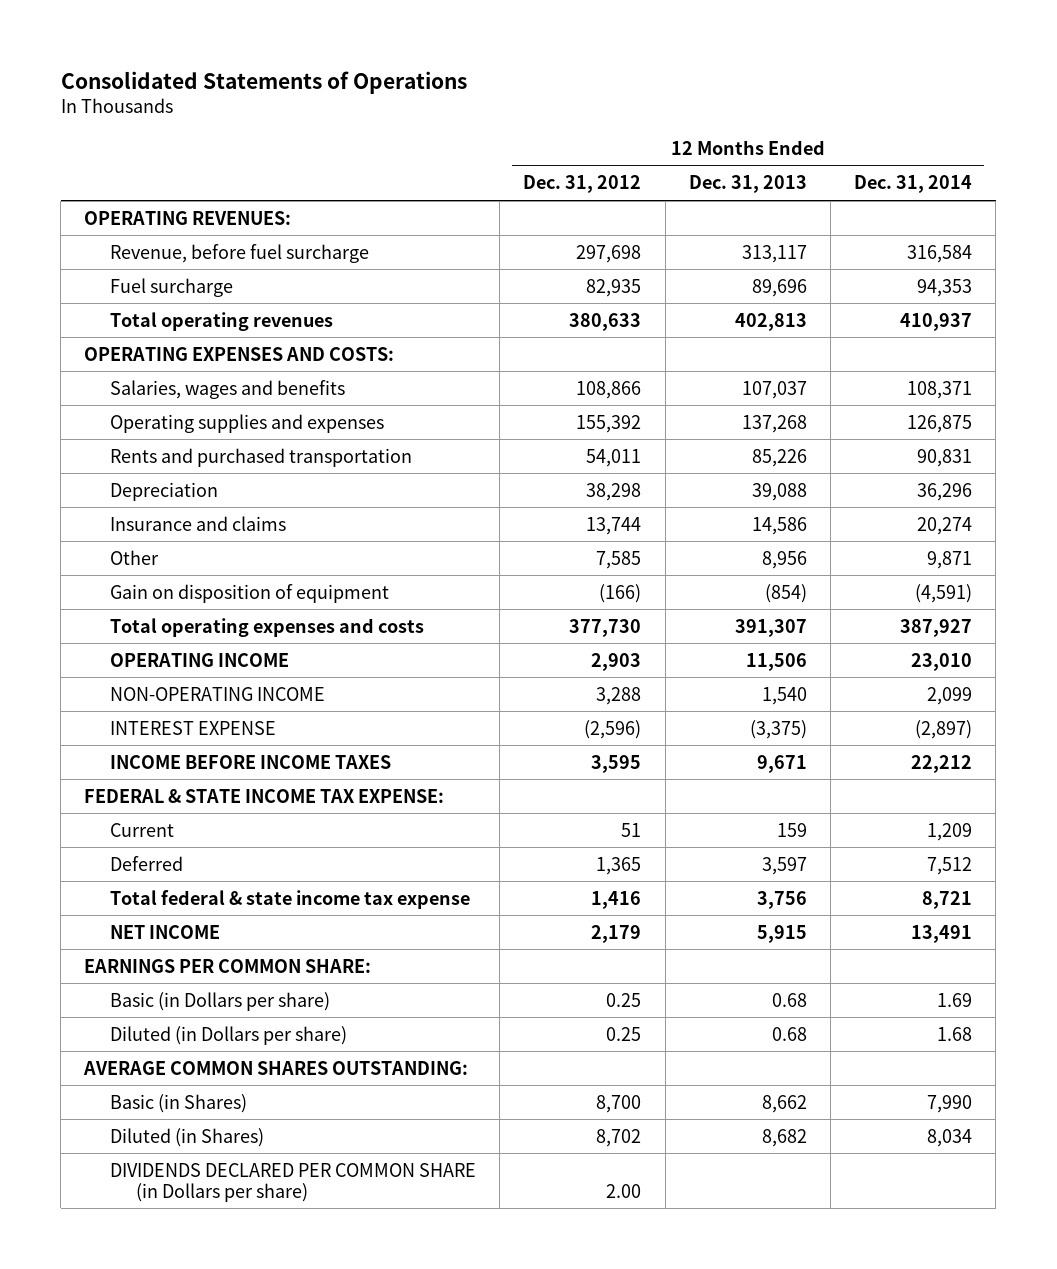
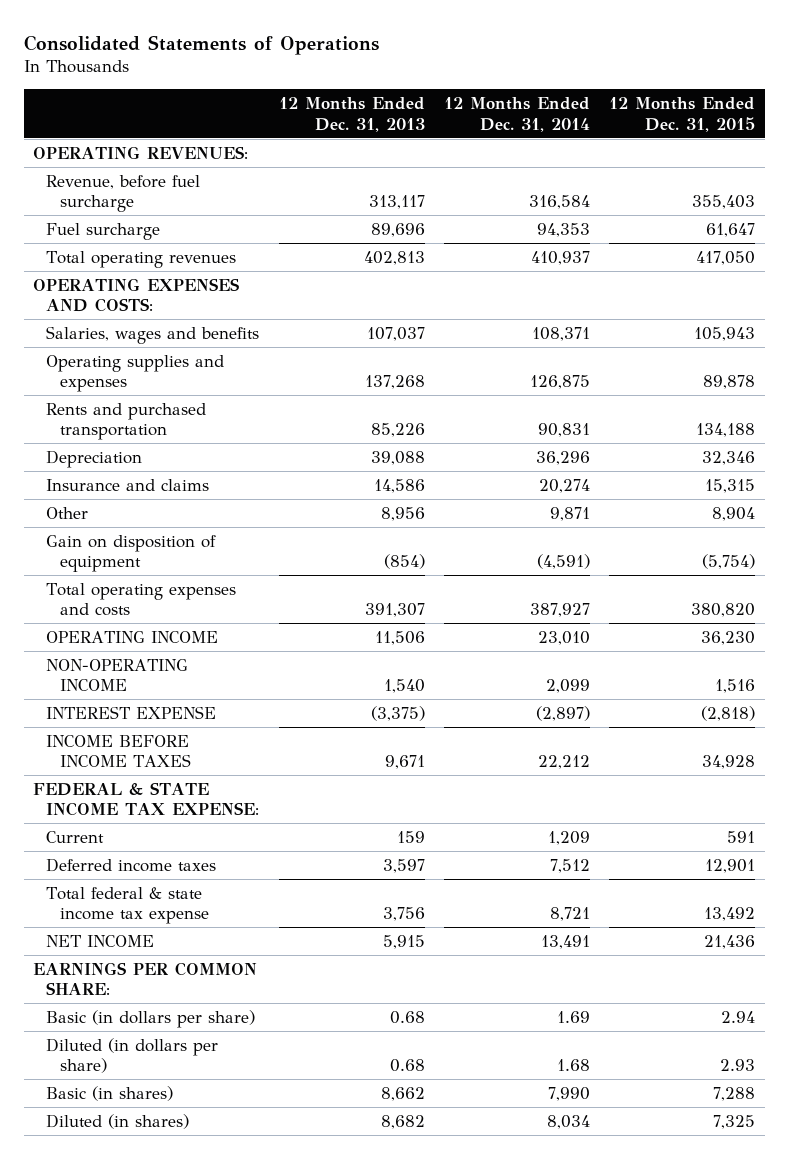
- | 12 Months Ended Dec. 31, 2012 | 12 Months Ended Dec. 31, 2013 | 12 Months Ended Dec. 31, 2014
+ | 12 Months Ended Dec. 31, 2013 | 12 Months Ended Dec. 31, 2014 | 12 Months Ended Dec. 31, 2015
- Deferred | 1,365 | 3,597 | 7,512
+ Deferred income taxes | 3,597 | 7,512 | 12,901
- Basic (in Dollars per share) | 0.25 | 0.68 | 1.69
- Diluted (in Dollars per share) | 0.25 | 0.68 | 1.68
- AVERAGE COMMON SHARES OUTSTANDING:
- Basic (in Shares) | 8,700 | 8,662 | 7,990
- Diluted (in Shares) | 8,702 | 8,682 | 8,034
- DIVIDENDS DECLARED PER COMMON SHARE (in Dollars per share) | 2.00 | |
+ Basic (in dollars per share) | 0.68 | 1.69 | 2.94
+ Diluted (in dollars per share) | 0.68 | 1.68 | 2.93
+ Basic (in shares) | 8,662 | 7,990 | 7,288
+ Diluted (in shares) | 8,682 | 8,034 | 7,325

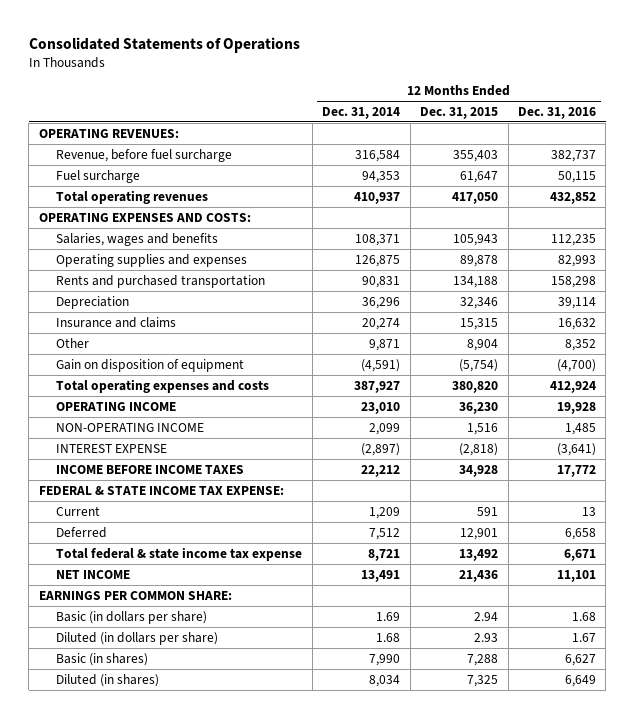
- | 12 Months Ended Dec. 31, 2013 | 12 Months Ended Dec. 31, 2014 | 12 Months Ended Dec. 31, 2015
+ | 12 Months Ended Dec. 31, 2014 | 12 Months Ended Dec. 31, 2015 | 12 Months Ended Dec. 31, 2016
- Deferred income taxes | 3,597 | 7,512 | 12,901
+ Deferred | 7,512 | 12,901 | 6,658

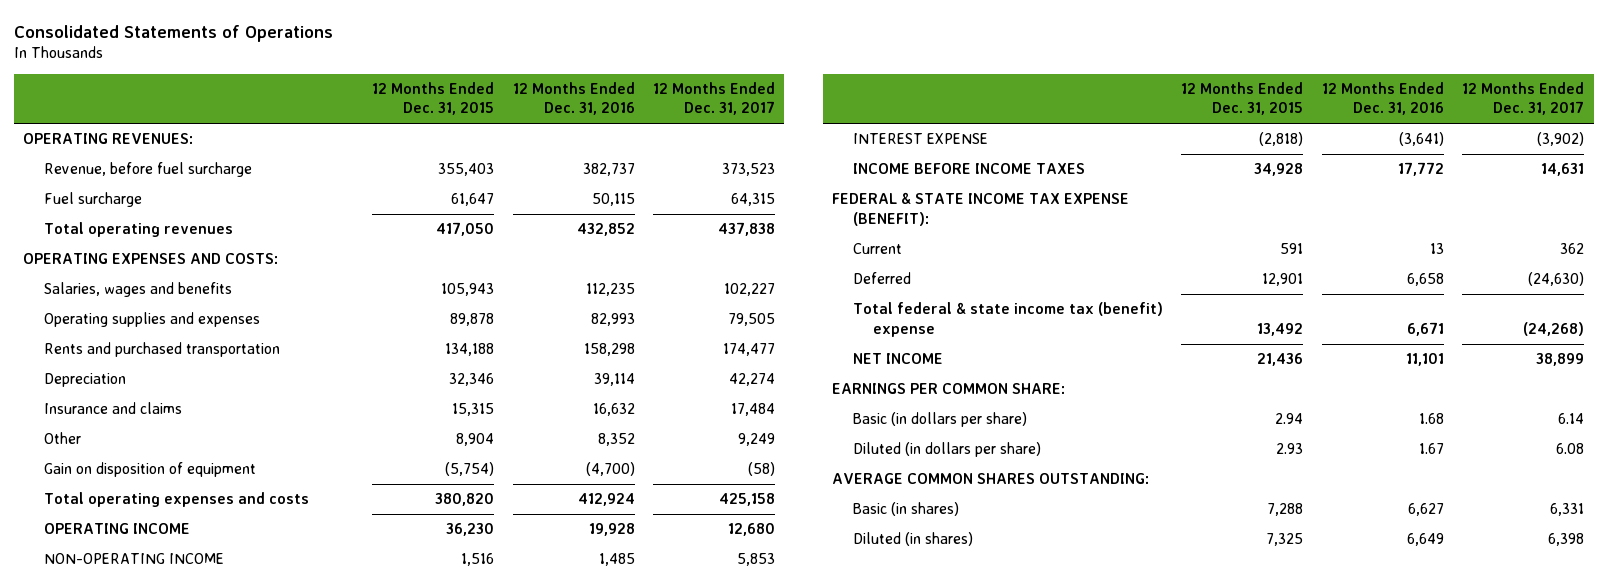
- | 12 Months Ended Dec. 31, 2014 | 12 Months Ended Dec. 31, 2015 | 12 Months Ended Dec. 31, 2016
+ | 12 Months Ended Dec. 31, 2015 | 12 Months Ended Dec. 31, 2016 | 12 Months Ended Dec. 31, 2017
- FEDERAL & STATE INCOME TAX EXPENSE:
+ FEDERAL & STATE INCOME TAX EXPENSE (BENEFIT):
- Total federal & state income tax expense | 8,721 | 13,492 | 6,671
+ Total federal & state income tax (benefit) expense | 13,492 | 6,671 | (24,268)
+ AVERAGE COMMON SHARES OUTSTANDING:

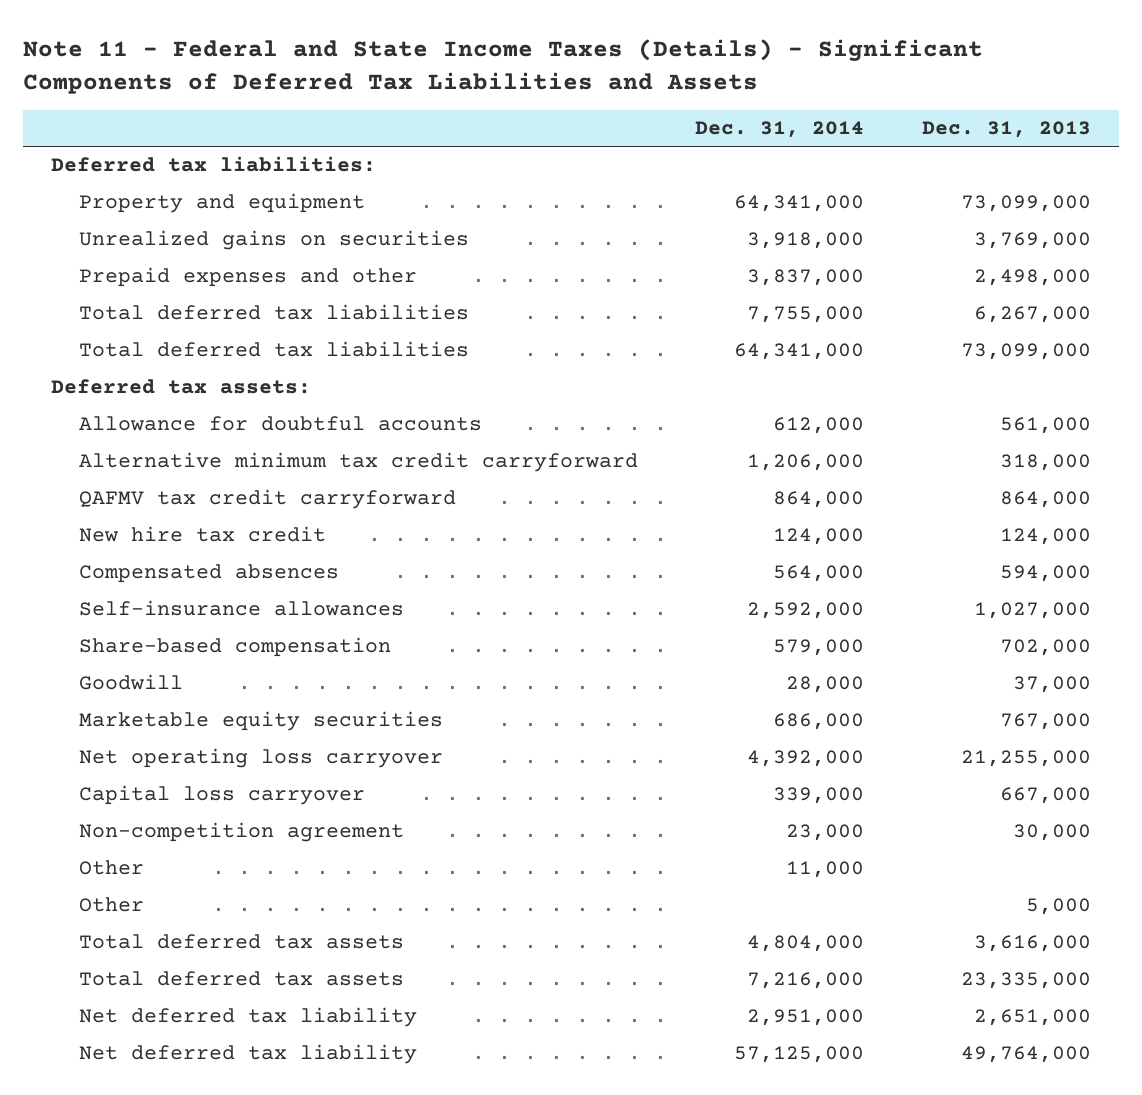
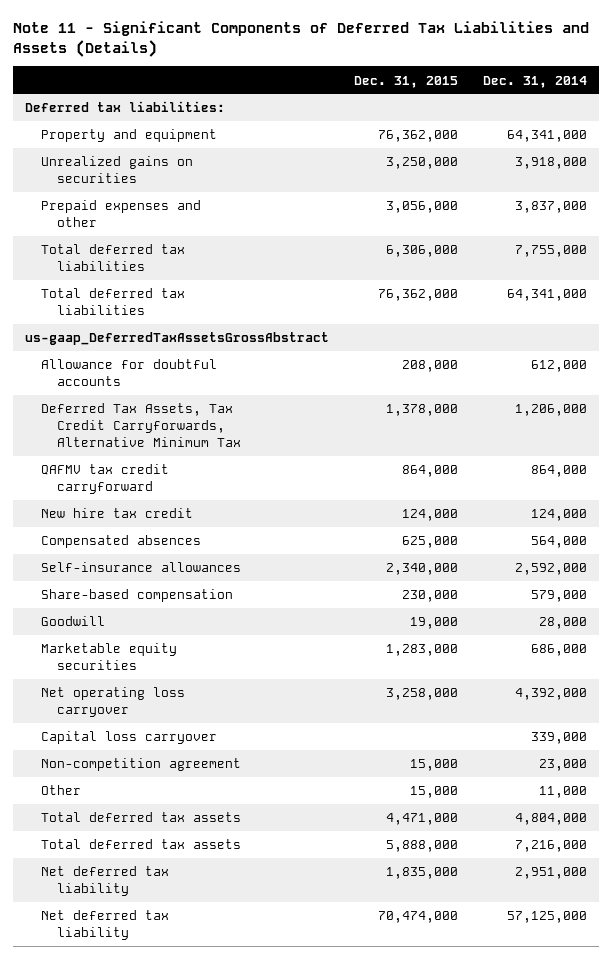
- Note 11 - Federal and State Income Taxes (Details) - Significant Components of Deferred Tax Liabilities and Assets
+ Note 11 - Significant Components of Deferred Tax Liabilities and Assets (Details)
- | Dec. 31, 2014 | Dec. 31, 2013
+ | Dec. 31, 2015 | Dec. 31, 2014
- Deferred tax assets:
+ us-gaap_DeferredTaxAssetsGrossAbstract
- Alternative minimum tax credit carryforward | 1,206,000 | 318,000
+ Deferred Tax Assets, Tax Credit Carryforwards, Alternative Minimum Tax | 1,378,000 | 1,206,000
- Other | | 5,000

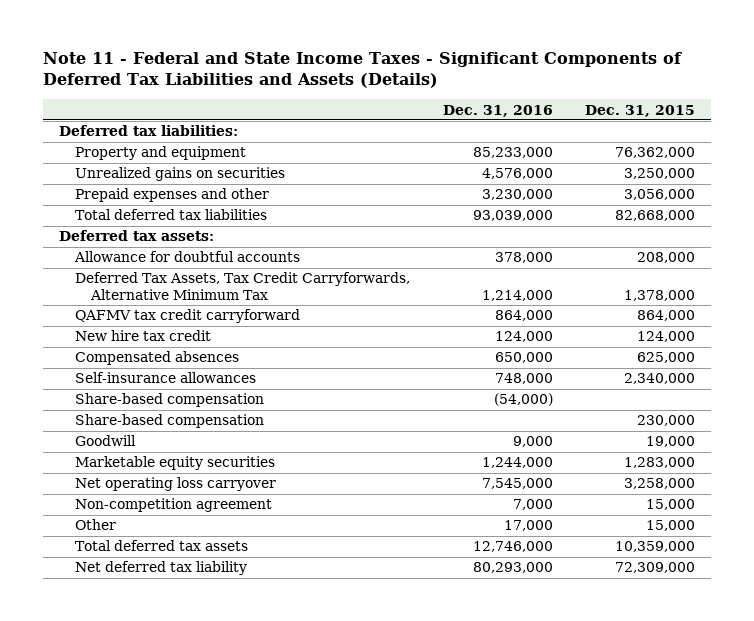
- Note 11 - Significant Components of Deferred Tax Liabilities and Assets (Details)
+ Note 11 - Federal and State Income Taxes - Significant Components of Deferred Tax Liabilities and Assets (Details)
- | Dec. 31, 2015 | Dec. 31, 2014
+ | Dec. 31, 2016 | Dec. 31, 2015
- Total deferred tax liabilities | 6,306,000 | 7,755,000
- Total deferred tax liabilities | 76,362,000 | 64,341,000
- us-gaap_DeferredTaxAssetsGrossAbstract
+ Total deferred tax liabilities | 93,039,000 | 82,668,000
+ Deferred tax assets:
+ Share-based compensation | (54,000) |
- Capital loss carryover | | 339,000
- Total deferred tax assets | 4,471,000 | 4,804,000
- Total deferred tax assets | 5,888,000 | 7,216,000
- Net deferred tax liability | 1,835,000 | 2,951,000
- Net deferred tax liability | 70,474,000 | 57,125,000
+ Total deferred tax assets | 12,746,000 | 10,359,000
+ Net deferred tax liability | 80,293,000 | 72,309,000

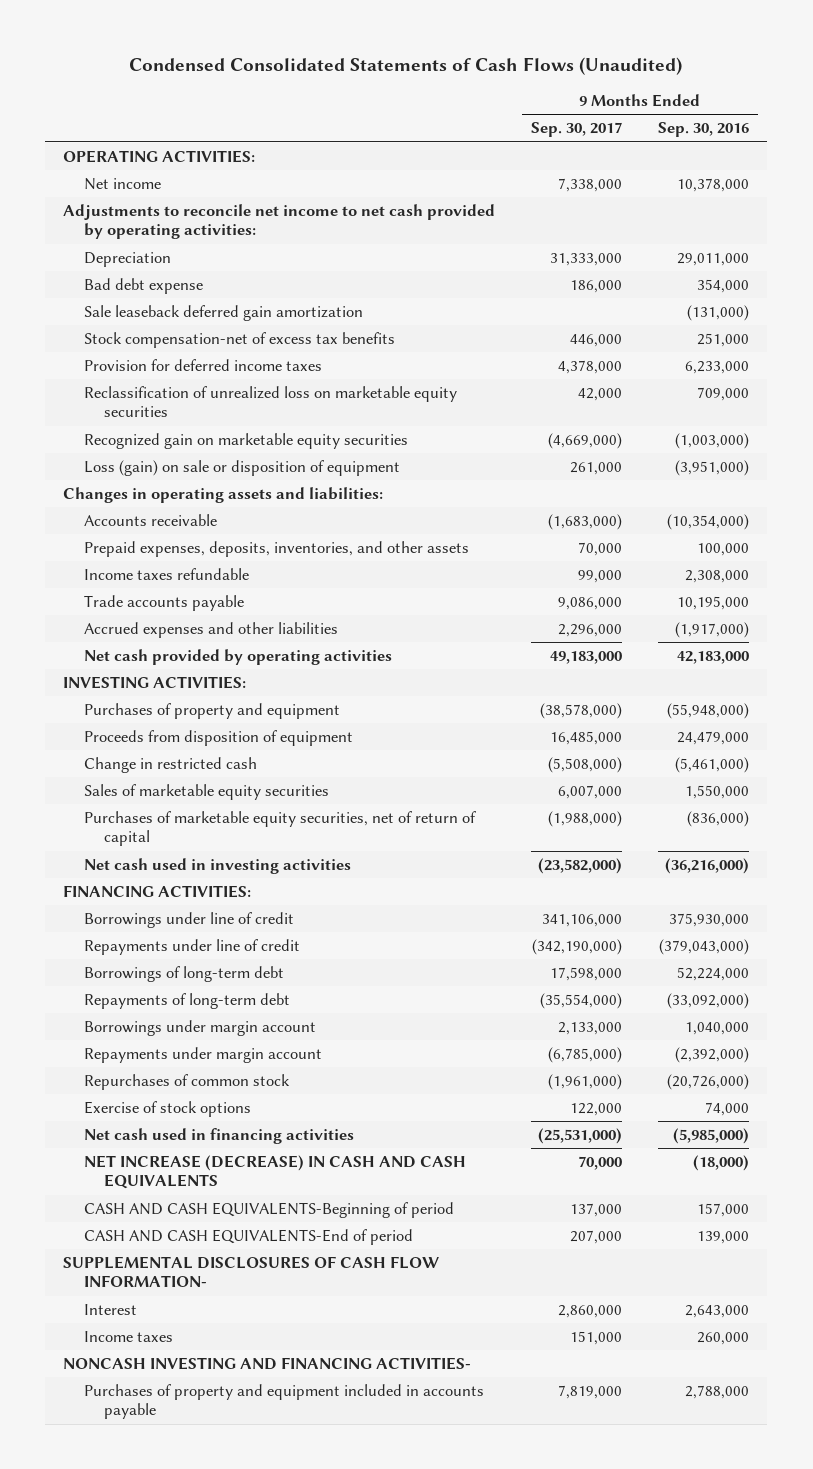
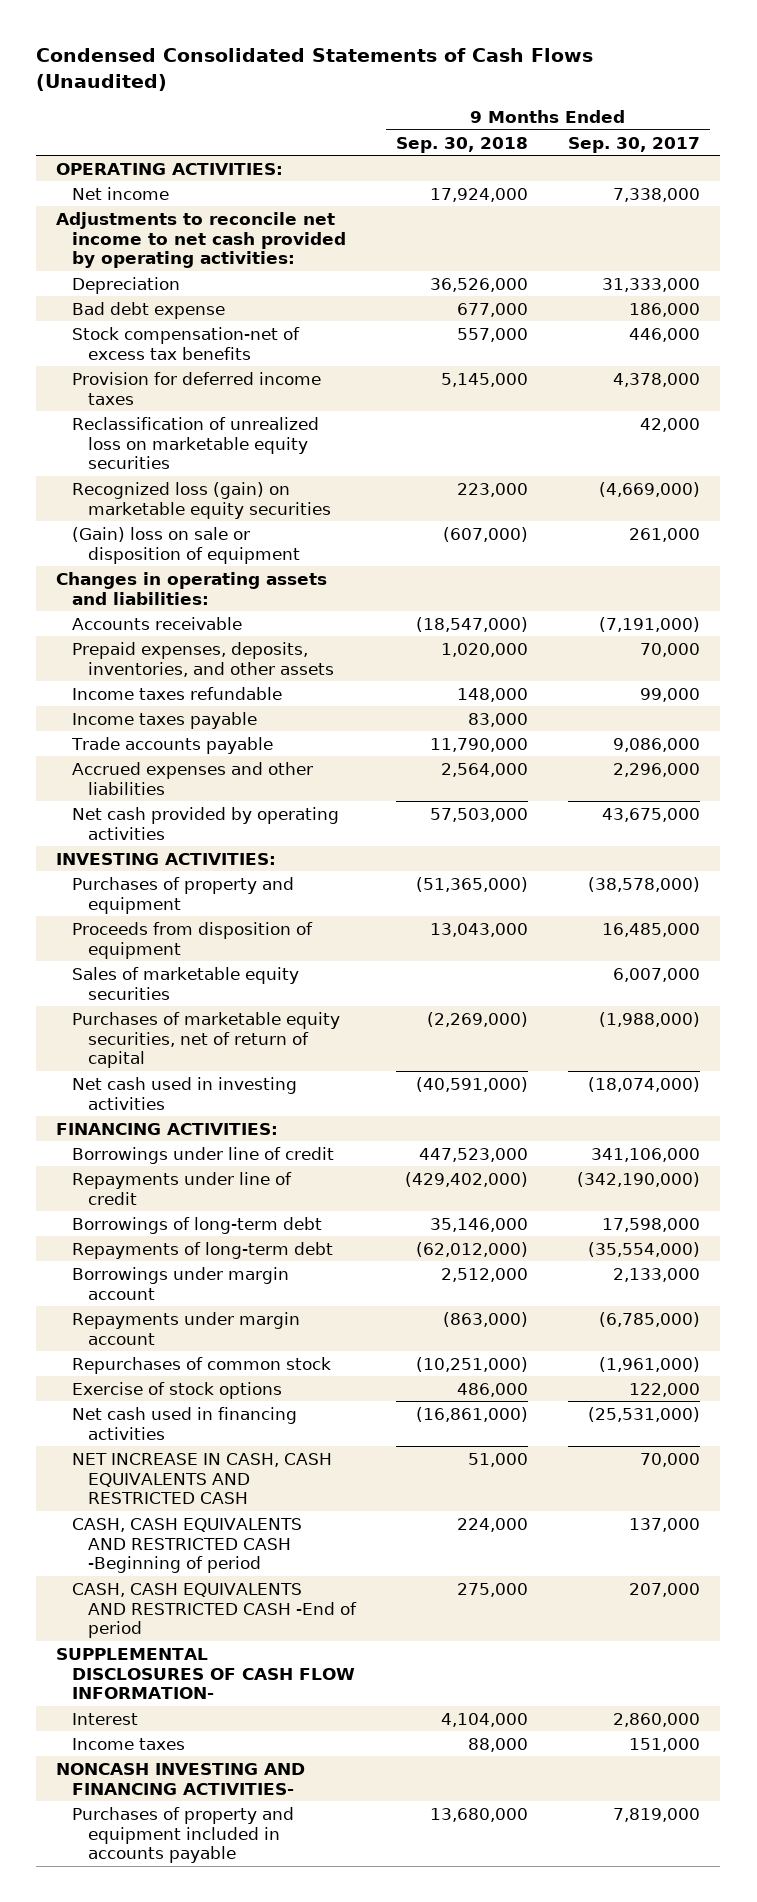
- | 9 Months Ended Sep. 30, 2017 | 9 Months Ended Sep. 30, 2016
+ | 9 Months Ended Sep. 30, 2018 | 9 Months Ended Sep. 30, 2017
- Sale leaseback deferred gain amortization | | (131,000)
- Recognized gain on marketable equity securities | (4,669,000) | (1,003,000)
- Loss (gain) on sale or disposition of equipment | 261,000 | (3,951,000)
+ Recognized loss (gain) on marketable equity securities | 223,000 | (4,669,000)
+ (Gain) loss on sale or disposition of equipment | (607,000) | 261,000
- Accounts receivable | (1,683,000) | (10,354,000)
+ Accounts receivable | (18,547,000) | (7,191,000)
+ Income taxes payable | 83,000 |
- Net cash provided by operating activities | 49,183,000 | 42,183,000
+ Net cash provided by operating activities | 57,503,000 | 43,675,000
- Change in restricted cash | (5,508,000) | (5,461,000)
- Net cash used in investing activities | (23,582,000) | (36,216,000)
+ Net cash used in investing activities | (40,591,000) | (18,074,000)
- NET INCREASE (DECREASE) IN CASH AND CASH EQUIVALENTS | 70,000 | (18,000)
- CASH AND CASH EQUIVALENTS-Beginning of period | 137,000 | 157,000
- CASH AND CASH EQUIVALENTS-End of period | 207,000 | 139,000
+ NET INCREASE IN CASH, CASH EQUIVALENTS AND RESTRICTED CASH | 51,000 | 70,000
+ CASH, CASH EQUIVALENTS AND RESTRICTED CASH -Beginning of period | 224,000 | 137,000
+ CASH, CASH EQUIVALENTS AND RESTRICTED CASH -End of period | 275,000 | 207,000

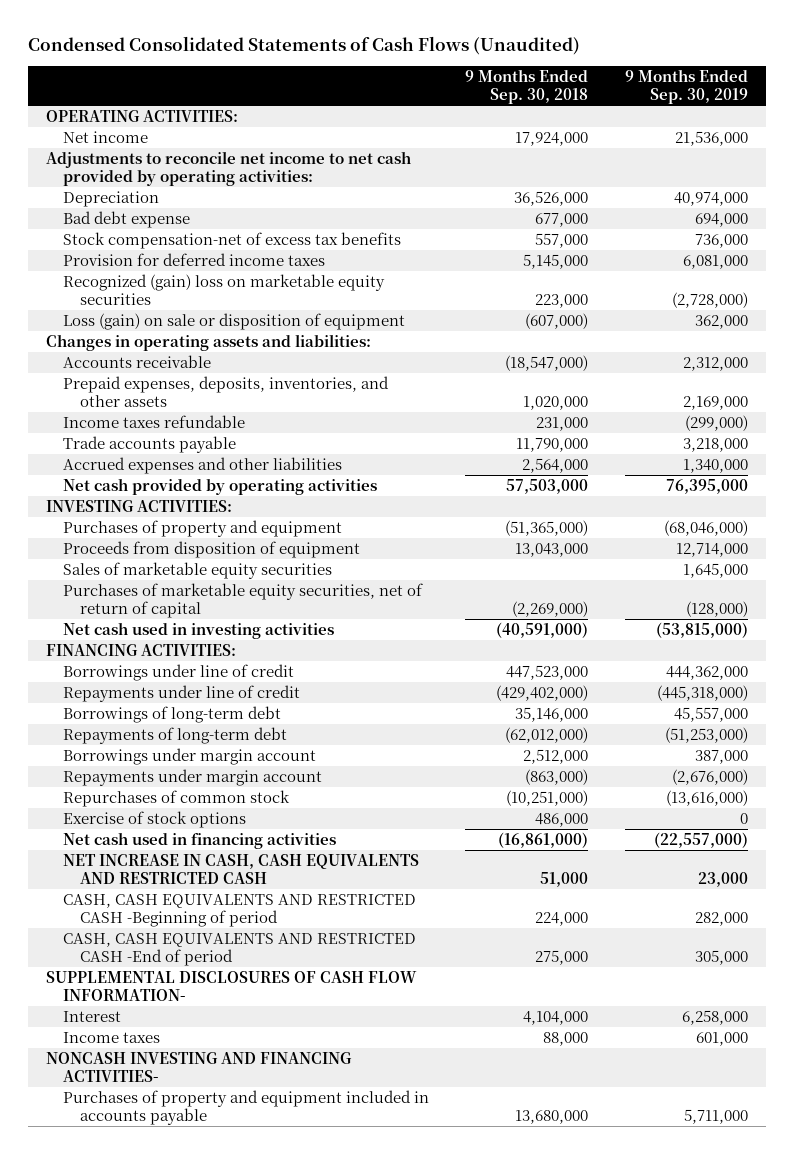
- | 9 Months Ended Sep. 30, 2018 | 9 Months Ended Sep. 30, 2017
+ | 9 Months Ended Sep. 30, 2018 | 9 Months Ended Sep. 30, 2019
- Reclassification of unrealized loss on marketable equity securities | | 42,000
- Recognized loss (gain) on marketable equity securities | 223,000 | (4,669,000)
- (Gain) loss on sale or disposition of equipment | (607,000) | 261,000
+ Recognized (gain) loss on marketable equity securities | 223,000 | (2,728,000)
+ Loss (gain) on sale or disposition of equipment | (607,000) | 362,000
- Income taxes refundable | 148,000 | 99,000
- Income taxes payable | 83,000 |
+ Income taxes refundable | 231,000 | (299,000)

